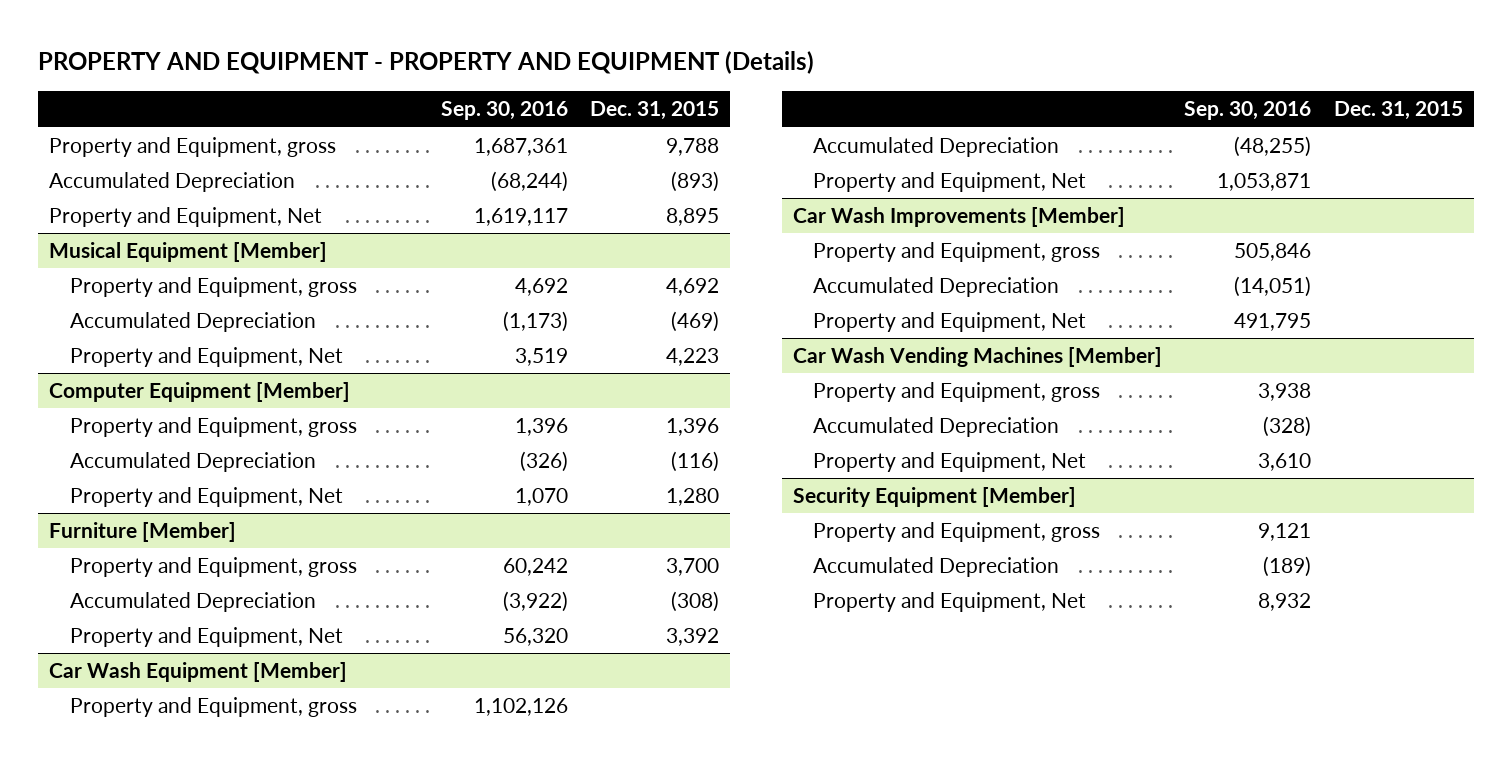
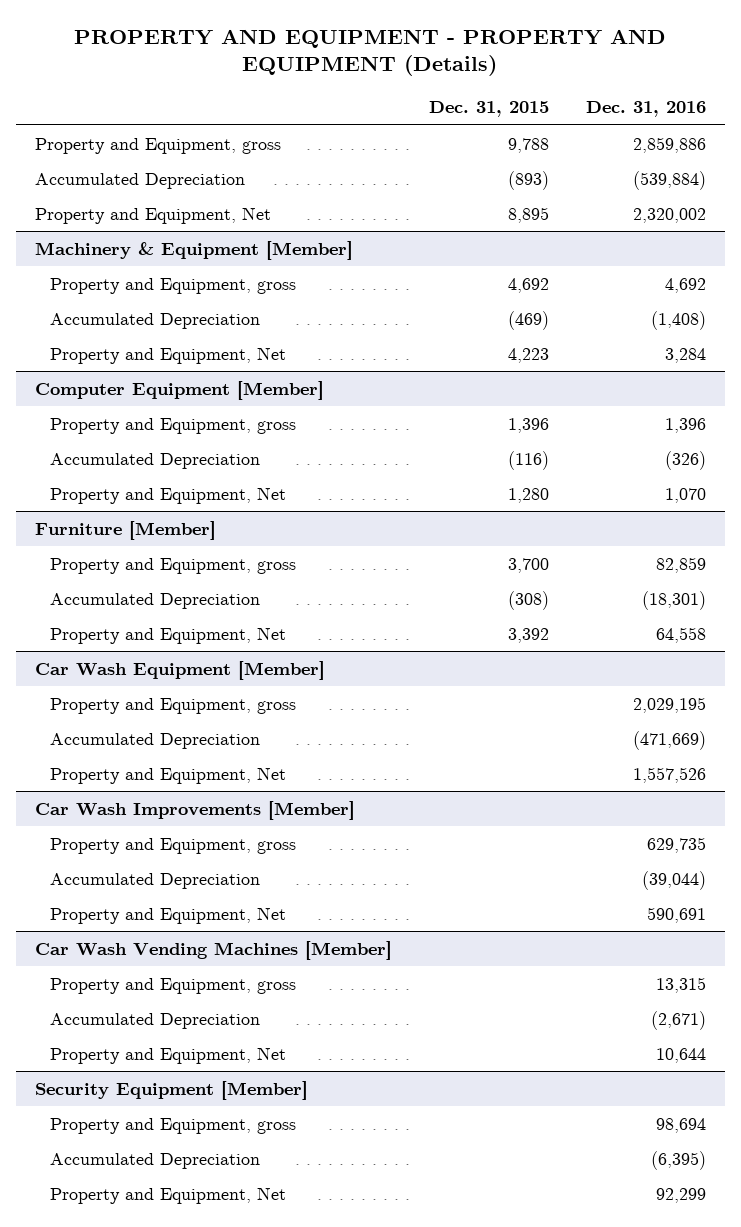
- | Sep. 30, 2016 | Dec. 31, 2015
+ | Dec. 31, 2015 | Dec. 31, 2016
- Musical Equipment [Member]
+ Machinery & Equipment [Member]

